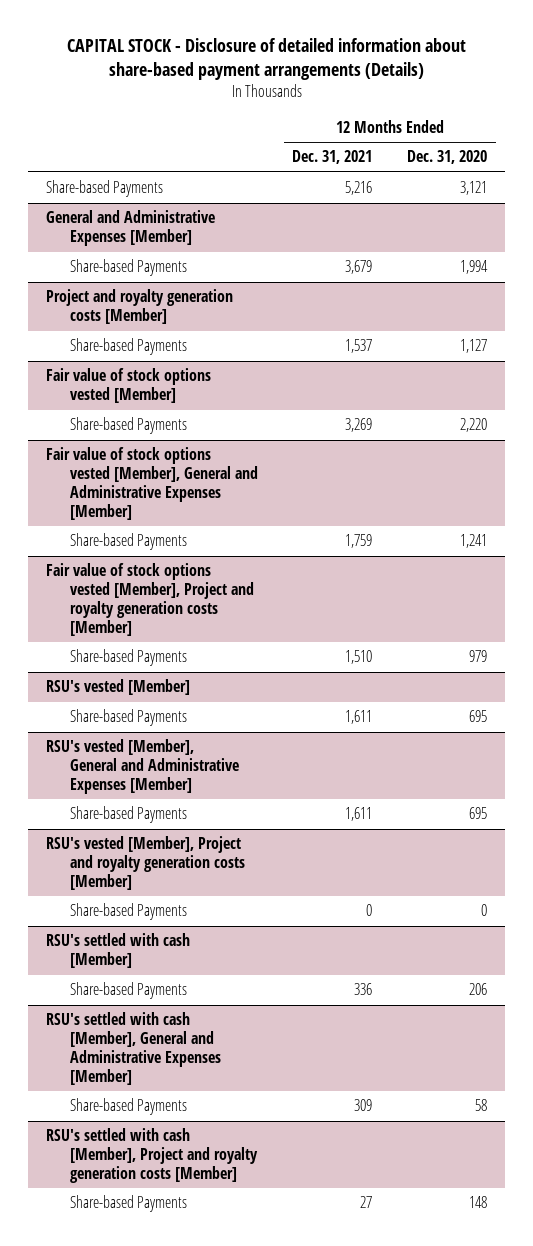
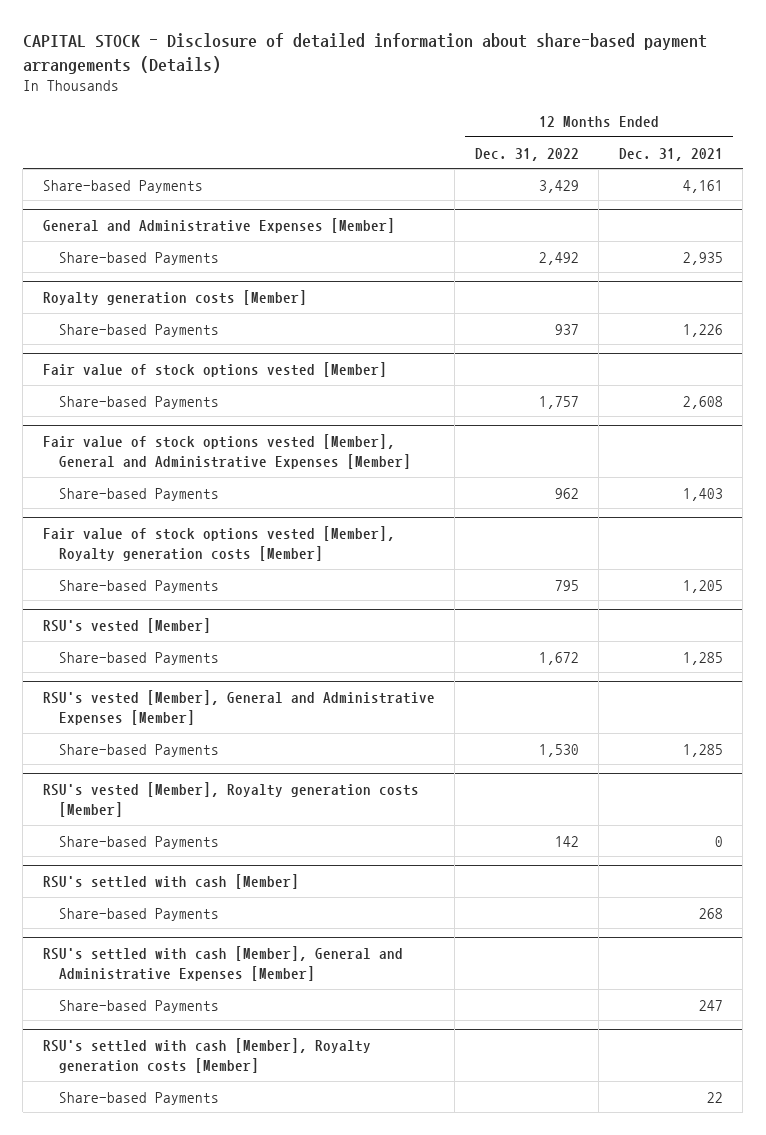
- | 12 Months Ended Dec. 31, 2021 | 12 Months Ended Dec. 31, 2020
+ | 12 Months Ended Dec. 31, 2022 | 12 Months Ended Dec. 31, 2021
- Share-based Payments | 5,216 | 3,121
+ Share-based Payments | 3,429 | 4,161
@ General and Administrative Expenses [Member]
- Share-based Payments | 3,679 | 1,994
- Project and royalty generation costs [Member]
- Share-based Payments | 1,537 | 1,127
@ General and Administrative Expenses [Member]
+ Share-based Payments | 2,492 | 2,935
+ Royalty generation costs [Member]
+ Share-based Payments | 937 | 1,226
@ Fair value of stock options vested [Member]
- Share-based Payments | 3,269 | 2,220
+ Share-based Payments | 1,757 | 2,608
@ Fair value of stock options vested [Member], General and Administrative Expenses [Member]
- Share-based Payments | 1,759 | 1,241
- Fair value of stock options vested [Member], Project and royalty generation costs [Member]
- Share-based Payments | 1,510 | 979
@ Fair value of stock options vested [Member], General and Administrative Expenses [Member]
+ Share-based Payments | 962 | 1,403
+ Fair value of stock options vested [Member], Royalty generation costs [Member]
+ Share-based Payments | 795 | 1,205
@ RSU's vested [Member]
- Share-based Payments | 1,611 | 695
+ Share-based Payments | 1,672 | 1,285
@ RSU's vested [Member], General and Administrative Expenses [Member]
- Share-based Payments | 1,611 | 695
- RSU's vested [Member], Project and royalty generation costs [Member]
@ RSU's vested [Member], General and Administrative Expenses [Member]
+ Share-based Payments | 1,530 | 1,285
+ RSU's vested [Member], Royalty generation costs [Member]
@ RSU's settled with cash [Member]
- Share-based Payments | 336 | 206
+ Share-based Payments | | 268
@ RSU's settled with cash [Member], General and Administrative Expenses [Member]
- Share-based Payments | 309 | 58
- RSU's settled with cash [Member], Project and royalty generation costs [Member]
- Share-based Payments | 27 | 148
@ RSU's settled with cash [Member], General and Administrative Expenses [Member]
+ Share-based Payments | | 247
+ RSU's settled with cash [Member], Royalty generation costs [Member]
+ Share-based Payments | | 22

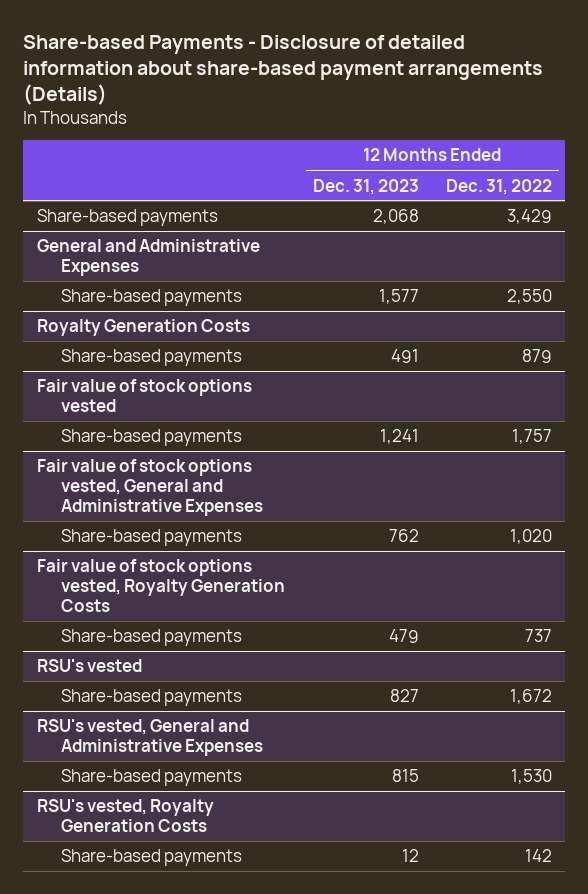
- CAPITAL STOCK - Disclosure of detailed information about share-based payment arrangements (Details)
+ Share-based Payments - Disclosure of detailed information about share-based payment arrangements (Details)
- | 12 Months Ended Dec. 31, 2022 | 12 Months Ended Dec. 31, 2021
+ | 12 Months Ended Dec. 31, 2023 | 12 Months Ended Dec. 31, 2022
- Share-based Payments | 3,429 | 4,161
- General and Administrative Expenses [Member]
- Share-based Payments | 2,492 | 2,935
- Royalty generation costs [Member]
- Share-based Payments | 937 | 1,226
- Fair value of stock options vested [Member]
- Share-based Payments | 1,757 | 2,608
- Fair value of stock options vested [Member], General and Administrative Expenses [Member]
- Share-based Payments | 962 | 1,403
- Fair value of stock options vested [Member], Royalty generation costs [Member]
- Share-based Payments | 795 | 1,205
- RSU's vested [Member]
- Share-based Payments | 1,672 | 1,285
- RSU's vested [Member], General and Administrative Expenses [Member]
- Share-based Payments | 1,530 | 1,285
- RSU's vested [Member], Royalty generation costs [Member]
- Share-based Payments | 142 | 0
- RSU's settled with cash [Member]
- Share-based Payments | | 268
- RSU's settled with cash [Member], General and Administrative Expenses [Member]
- Share-based Payments | | 247
- RSU's settled with cash [Member], Royalty generation costs [Member]
- Share-based Payments | | 22
+ Share-based payments | 2,068 | 3,429
+ General and Administrative Expenses
+ Share-based payments | 1,577 | 2,550
+ Royalty Generation Costs
+ Share-based payments | 491 | 879
+ Fair value of stock options vested
+ Share-based payments | 1,241 | 1,757
+ Fair value of stock options vested, General and Administrative Expenses
+ Share-based payments | 762 | 1,020
+ Fair value of stock options vested, Royalty Generation Costs
+ Share-based payments | 479 | 737
+ RSU's vested
+ Share-based payments | 827 | 1,672
+ RSU's vested, General and Administrative Expenses
+ Share-based payments | 815 | 1,530
+ RSU's vested, Royalty Generation Costs
+ Share-based payments | 12 | 142

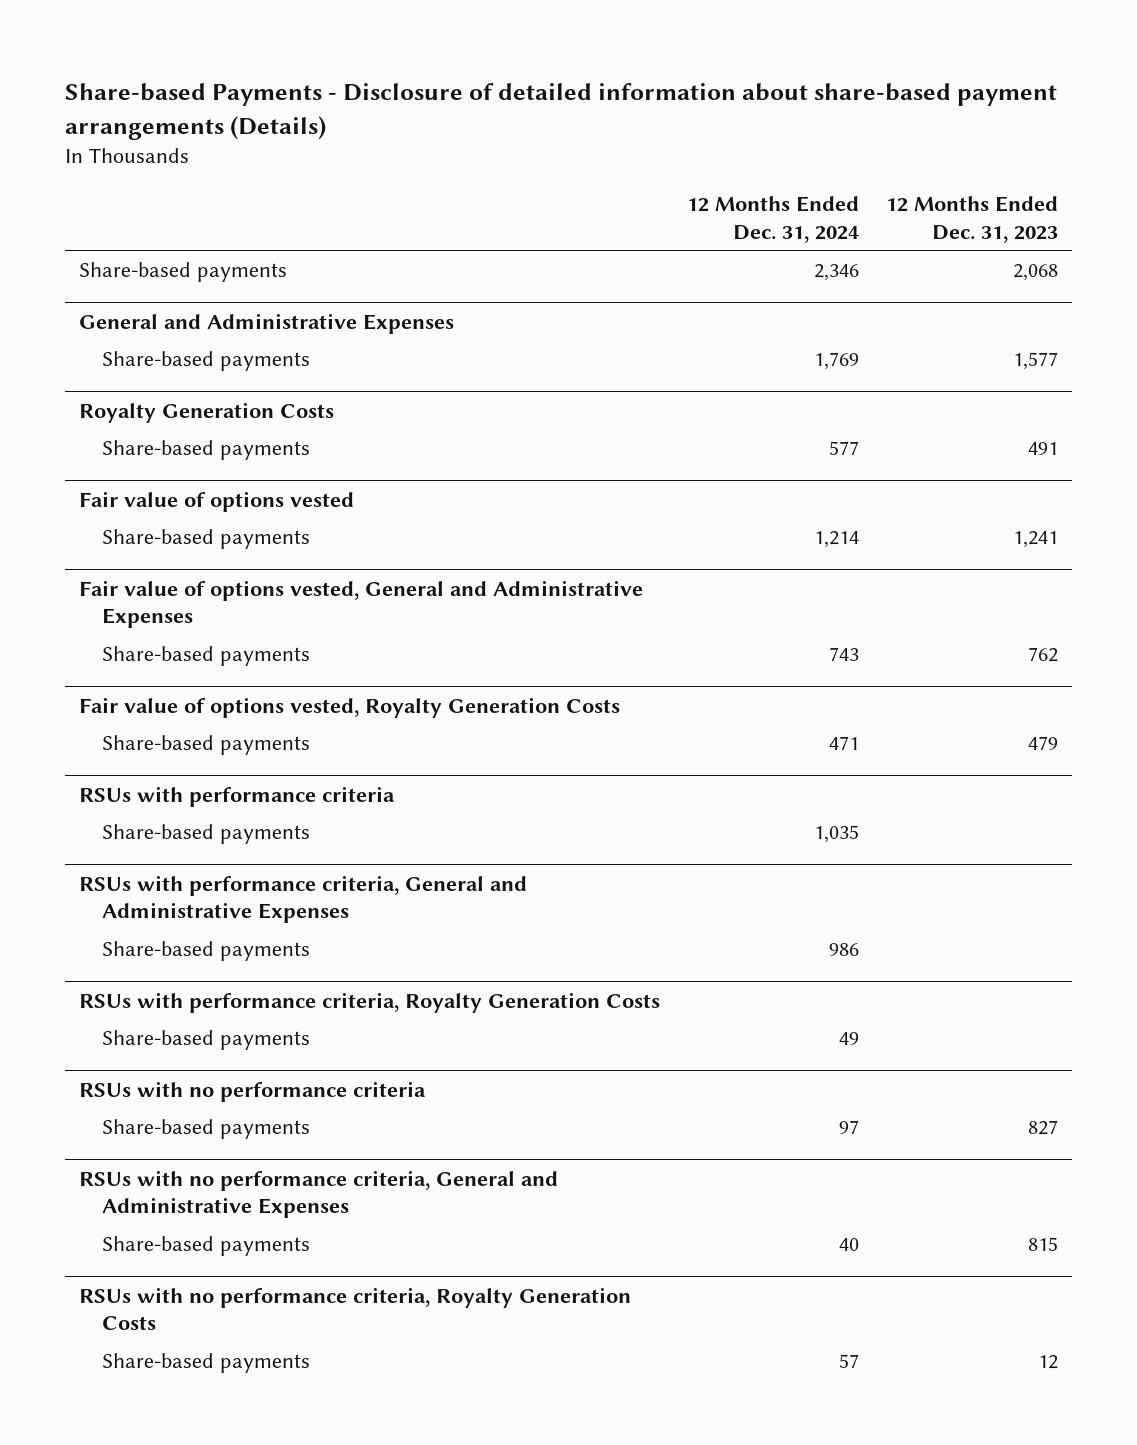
- | 12 Months Ended Dec. 31, 2023 | 12 Months Ended Dec. 31, 2022
+ | 12 Months Ended Dec. 31, 2024 | 12 Months Ended Dec. 31, 2023
- Fair value of stock options vested
+ Fair value of options vested
- Fair value of stock options vested, General and Administrative Expenses
+ Fair value of options vested, General and Administrative Expenses
- Fair value of stock options vested, Royalty Generation Costs
+ Fair value of options vested, Royalty Generation Costs
- RSU's vested
+ RSUs with performance criteria
+ Share-based payments | 1,035 |
+ RSUs with performance criteria, General and Administrative Expenses
+ Share-based payments | 986 |
+ RSUs with performance criteria, Royalty Generation Costs
+ Share-based payments | 49 |
+ RSUs with no performance criteria
- RSU's vested, General and Administrative Expenses
+ RSUs with no performance criteria, General and Administrative Expenses
- RSU's vested, Royalty Generation Costs
+ RSUs with no performance criteria, Royalty Generation Costs

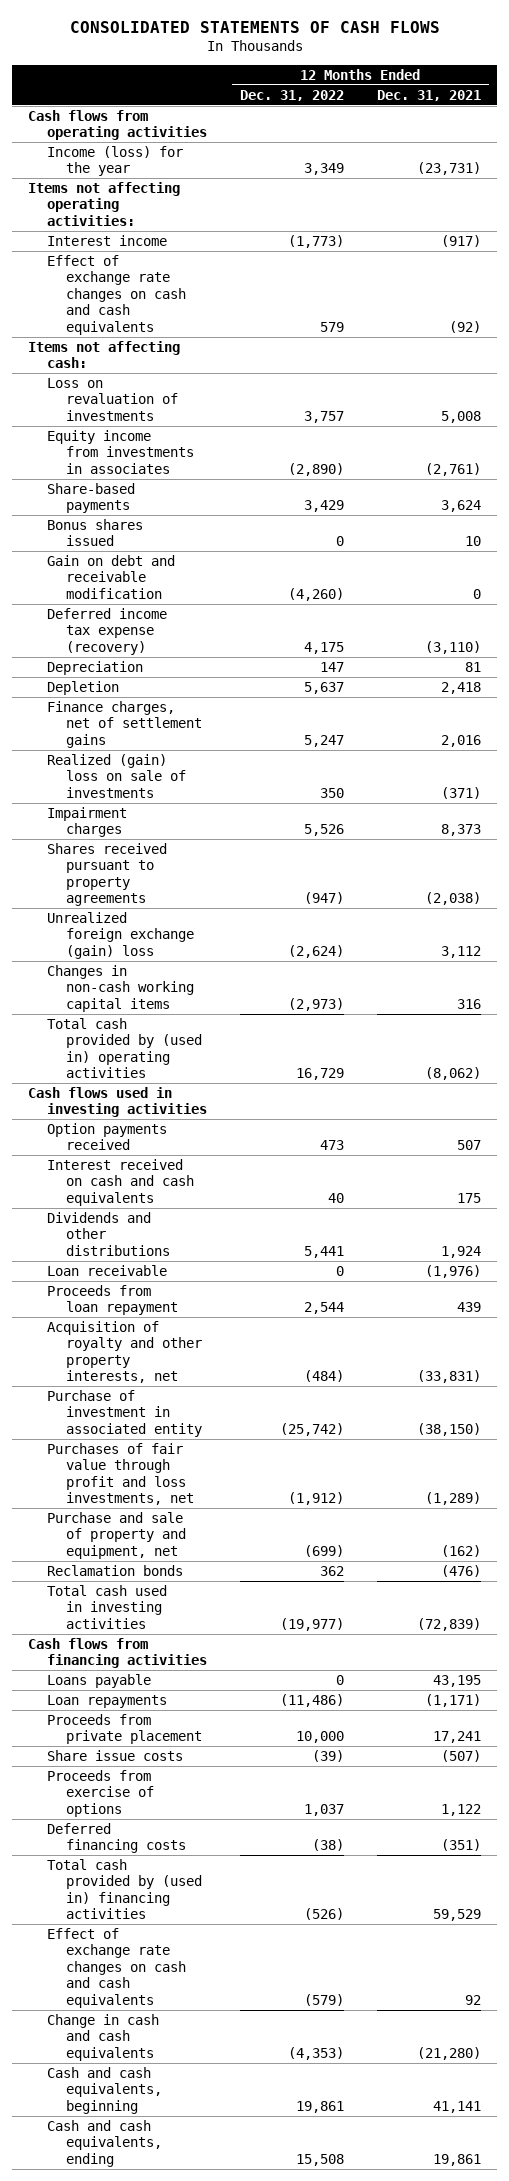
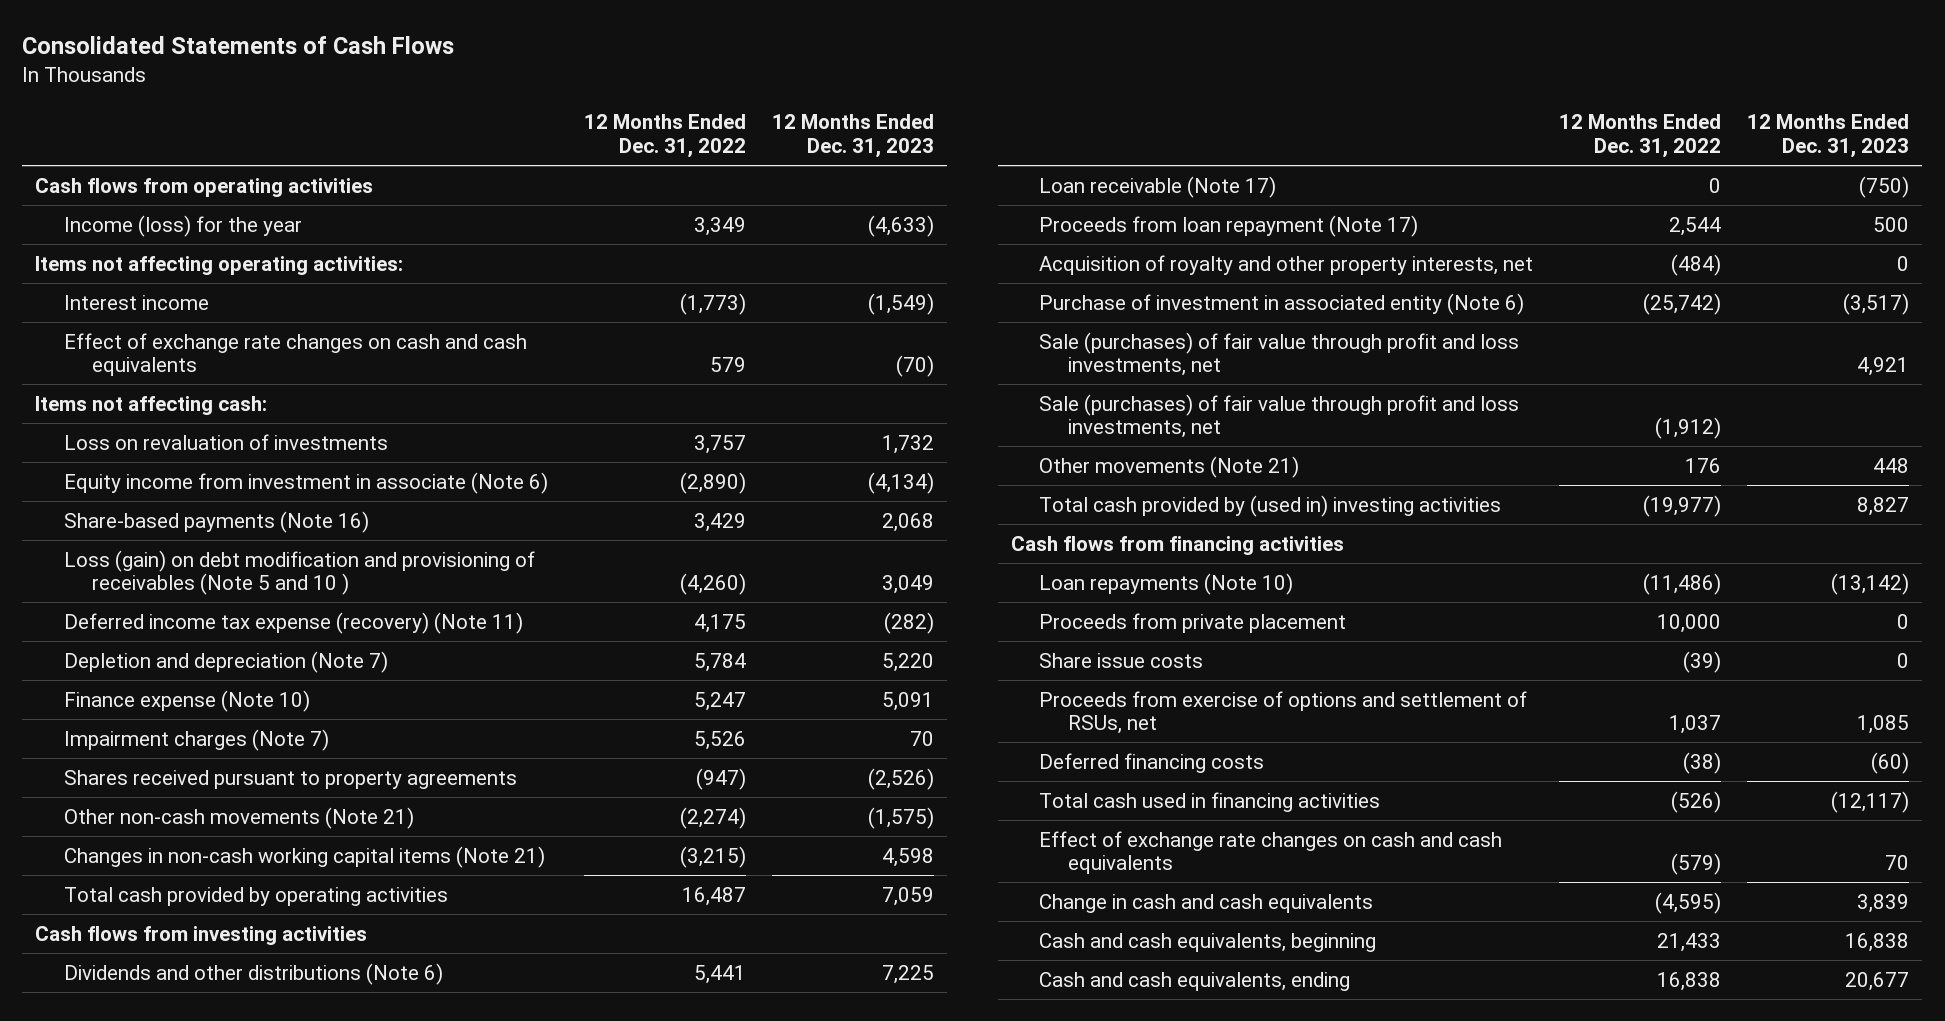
- CONSOLIDATED STATEMENTS OF CASH FLOWS
+ Consolidated Statements of Cash Flows
- | 12 Months Ended Dec. 31, 2022 | 12 Months Ended Dec. 31, 2021
+ | 12 Months Ended Dec. 31, 2022 | 12 Months Ended Dec. 31, 2023
- Equity income from investments in associates | (2,890) | (2,761)
- Share-based payments | 3,429 | 3,624
- Bonus shares issued | 0 | 10
- Gain on debt and receivable modification | (4,260) | 0
- Deferred income tax expense (recovery) | 4,175 | (3,110)
- Depreciation | 147 | 81
- Depletion | 5,637 | 2,418
- Finance charges, net of settlement gains | 5,247 | 2,016
- Realized (gain) loss on sale of investments | 350 | (371)
- Impairment charges | 5,526 | 8,373
+ Equity income from investment in associate (Note 6) | (2,890) | (4,134)
+ Share-based payments (Note 16) | 3,429 | 2,068
+ Loss (gain) on debt modification and provisioning of receivables (Note 5 and 10 ) | (4,260) | 3,049
+ Deferred income tax expense (recovery) (Note 11) | 4,175 | (282)
+ Depletion and depreciation (Note 7) | 5,784 | 5,220
+ Finance expense (Note 10) | 5,247 | 5,091
+ Impairment charges (Note 7) | 5,526 | 70
- Unrealized foreign exchange (gain) loss | (2,624) | 3,112
- Changes in non-cash working capital items | (2,973) | 316
- Total cash provided by (used in) operating activities | 16,729 | (8,062)
- Cash flows used in investing activities
- Option payments received | 473 | 507
- Interest received on cash and cash equivalents | 40 | 175
- Dividends and other distributions | 5,441 | 1,924
- Loan receivable | 0 | (1,976)
- Proceeds from loan repayment | 2,544 | 439
+ Other non-cash movements (Note 21) | (2,274) | (1,575)
+ Changes in non-cash working capital items (Note 21) | (3,215) | 4,598
+ Total cash provided by operating activities | 16,487 | 7,059
+ Cash flows from investing activities
+ Dividends and other distributions (Note 6) | 5,441 | 7,225
+ Loan receivable (Note 17) | 0 | (750)
+ Proceeds from loan repayment (Note 17) | 2,544 | 500
- Purchase of investment in associated entity | (25,742) | (38,150)
- Purchases of fair value through profit and loss investments, net | (1,912) | (1,289)
- Purchase and sale of property and equipment, net | (699) | (162)
- Reclamation bonds | 362 | (476)
- Total cash used in investing activities | (19,977) | (72,839)
+ Purchase of investment in associated entity (Note 6) | (25,742) | (3,517)
+ Sale (purchases) of fair value through profit and loss investments, net | | 4,921
+ Sale (purchases) of fair value through profit and loss investments, net | (1,912) |
+ Other movements (Note 21) | 176 | 448
+ Total cash provided by (used in) investing activities | (19,977) | 8,827
- Loans payable | 0 | 43,195
- Loan repayments | (11,486) | (1,171)
+ Loan repayments (Note 10) | (11,486) | (13,142)
- Proceeds from exercise of options | 1,037 | 1,122
+ Proceeds from exercise of options and settlement of RSUs, net | 1,037 | 1,085
- Total cash provided by (used in) financing activities | (526) | 59,529
+ Total cash used in financing activities | (526) | (12,117)
- Change in cash and cash equivalents | (4,353) | (21,280)
- Cash and cash equivalents, beginning | 19,861 | 41,141
- Cash and cash equivalents, ending | 15,508 | 19,861
+ Change in cash and cash equivalents | (4,595) | 3,839
+ Cash and cash equivalents, beginning | 21,433 | 16,838
+ Cash and cash equivalents, ending | 16,838 | 20,677

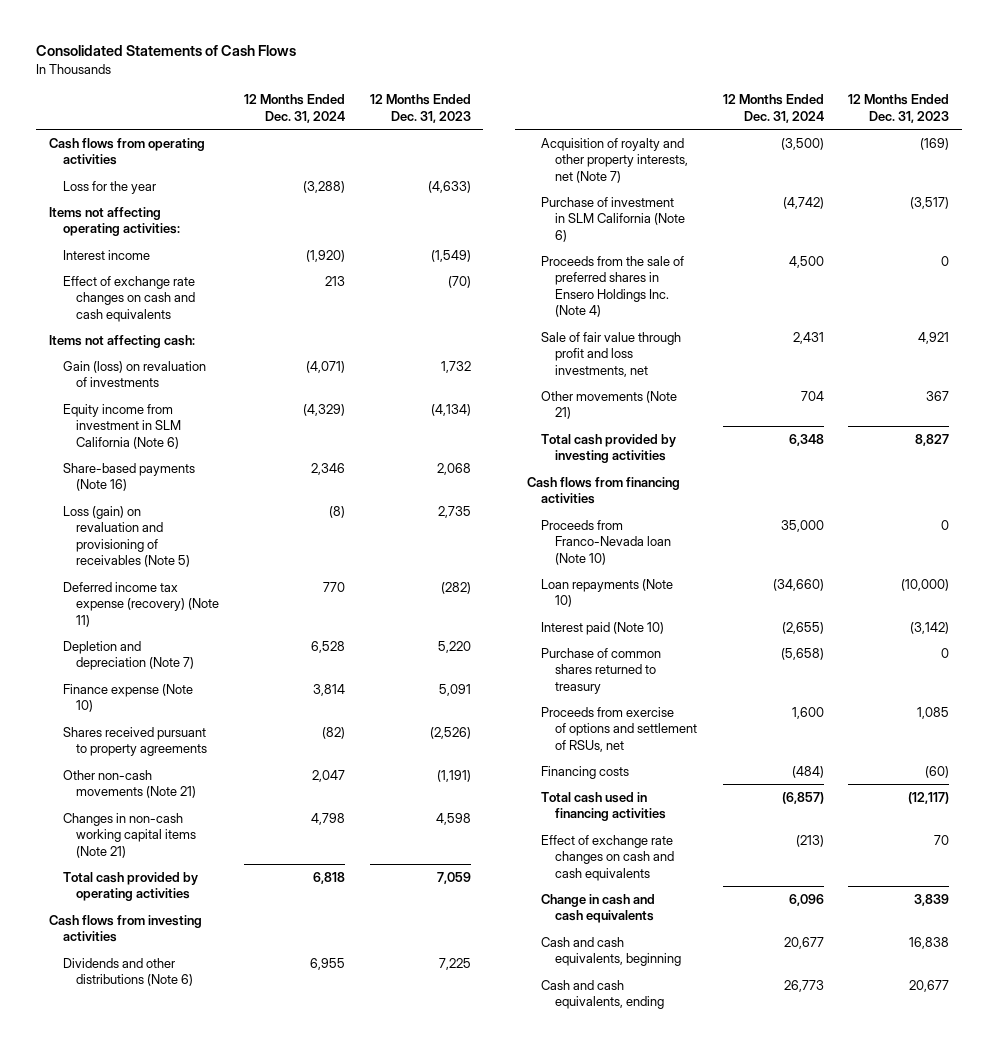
- | 12 Months Ended Dec. 31, 2022 | 12 Months Ended Dec. 31, 2023
+ | 12 Months Ended Dec. 31, 2024 | 12 Months Ended Dec. 31, 2023
- Income (loss) for the year | 3,349 | (4,633)
+ Loss for the year | (3,288) | (4,633)
- Loss on revaluation of investments | 3,757 | 1,732
- Equity income from investment in associate (Note 6) | (2,890) | (4,134)
+ Gain (loss) on revaluation of investments | (4,071) | 1,732
+ Equity income from investment in SLM California (Note 6) | (4,329) | (4,134)
- Loss (gain) on debt modification and provisioning of receivables (Note 5 and 10 ) | (4,260) | 3,049
+ Loss (gain) on revaluation and provisioning of receivables (Note 5) | (8) | 2,735
- Impairment charges (Note 7) | 5,526 | 70
- Other non-cash movements (Note 21) | (2,274) | (1,575)
+ Other non-cash movements (Note 21) | 2,047 | (1,191)
- Loan receivable (Note 17) | 0 | (750)
- Proceeds from loan repayment (Note 17) | 2,544 | 500
- Acquisition of royalty and other property interests, net | (484) | 0
- Purchase of investment in associated entity (Note 6) | (25,742) | (3,517)
- Sale (purchases) of fair value through profit and loss investments, net | | 4,921
- Sale (purchases) of fair value through profit and loss investments, net | (1,912) |
- Other movements (Note 21) | 176 | 448
- Total cash provided by (used in) investing activities | (19,977) | 8,827
+ Acquisition of royalty and other property interests, net (Note 7) | (3,500) | (169)
+ Purchase of investment in SLM California (Note 6) | (4,742) | (3,517)
+ Proceeds from the sale of preferred shares in Ensero Holdings Inc. (Note 4) | 4,500 | 0
+ Sale of fair value through profit and loss investments, net | 2,431 | 4,921
+ Other movements (Note 21) | 704 | 367
+ Total cash provided by investing activities | 6,348 | 8,827
- Loan repayments (Note 10) | (11,486) | (13,142)
- Proceeds from private placement | 10,000 | 0
- Share issue costs | (39) | 0
+ Proceeds from Franco-Nevada loan (Note 10) | 35,000 | 0
+ Loan repayments (Note 10) | (34,660) | (10,000)
+ Interest paid (Note 10) | (2,655) | (3,142)
+ Purchase of common shares returned to treasury | (5,658) | 0
- Deferred financing costs | (38) | (60)
+ Financing costs | (484) | (60)

